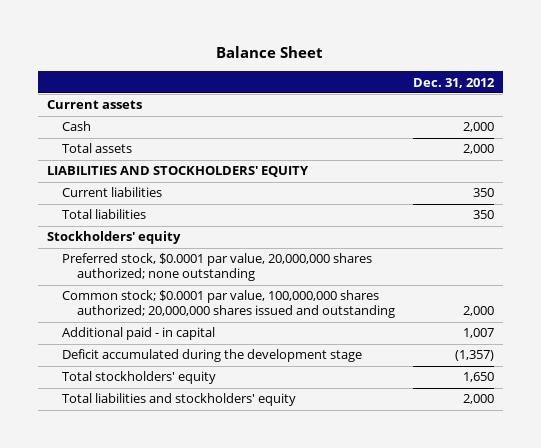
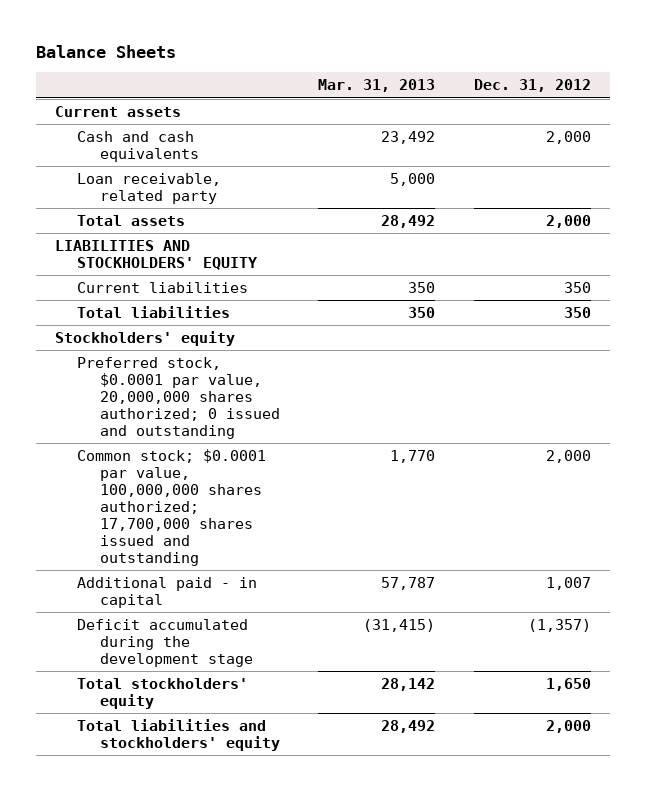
- Balance Sheet
+ Balance Sheets
- | Dec. 31, 2012
+ | Mar. 31, 2013 | Dec. 31, 2012
- Cash | 2,000
+ Cash and cash equivalents | 23,492 | 2,000
+ Loan receivable, related party | 5,000 |
- Preferred stock, $0.0001 par value, 20,000,000 shares authorized; none outstanding
- Common stock; $0.0001 par value, 100,000,000 shares authorized; 20,000,000 shares issued and outstanding | 2,000
+ Preferred stock, $0.0001 par value, 20,000,000 shares authorized; 0 issued and outstanding
+ Common stock; $0.0001 par value, 100,000,000 shares authorized; 17,700,000 shares issued and outstanding | 1,770 | 2,000

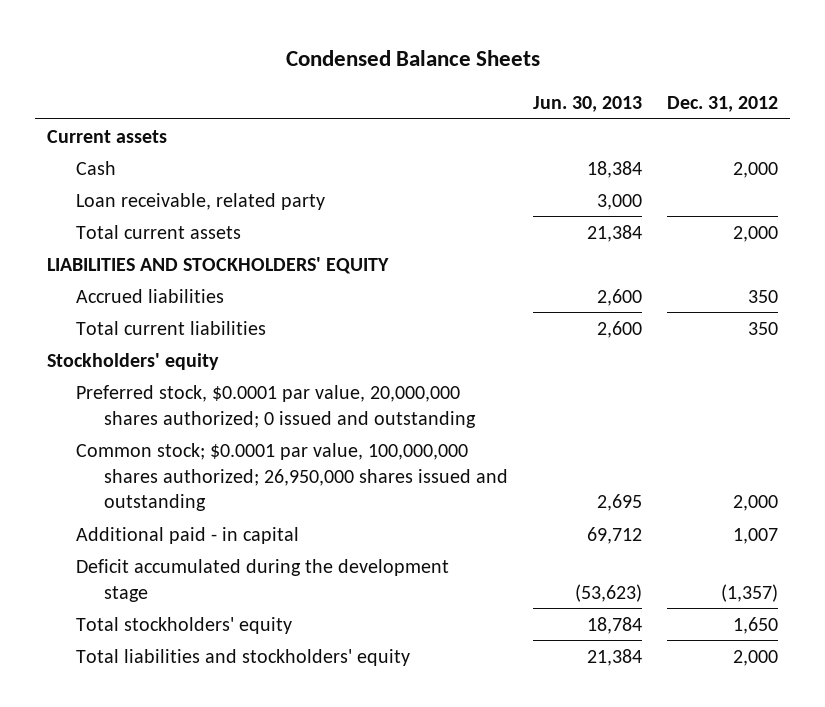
- Balance Sheets
+ Condensed Balance Sheets
- | Mar. 31, 2013 | Dec. 31, 2012
+ | Jun. 30, 2013 | Dec. 31, 2012
- Cash and cash equivalents | 23,492 | 2,000
+ Cash | 18,384 | 2,000
- Total assets | 28,492 | 2,000
+ Total current assets | 21,384 | 2,000
- Current liabilities | 350 | 350
- Total liabilities | 350 | 350
+ Accrued liabilities | 2,600 | 350
+ Total current liabilities | 2,600 | 350
- Common stock; $0.0001 par value, 100,000,000 shares authorized; 17,700,000 shares issued and outstanding | 1,770 | 2,000
+ Common stock; $0.0001 par value, 100,000,000 shares authorized; 26,950,000 shares issued and outstanding | 2,695 | 2,000

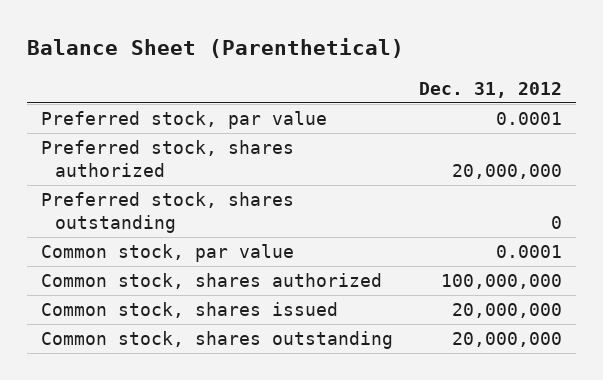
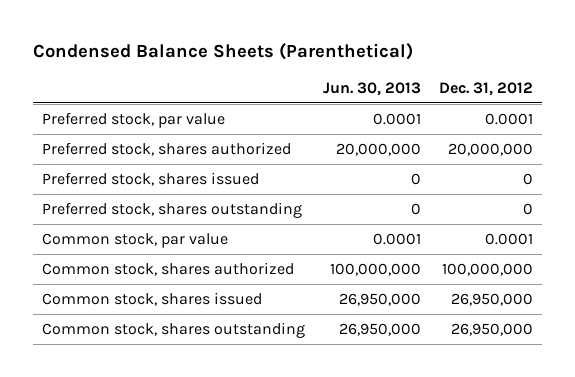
- Balance Sheet (Parenthetical)
+ Condensed Balance Sheets (Parenthetical)
- | Dec. 31, 2012
+ | Jun. 30, 2013 | Dec. 31, 2012
+ Preferred stock, shares issued | 0 | 0
- Common stock, shares issued | 20,000,000
- Common stock, shares outstanding | 20,000,000
+ Common stock, shares issued | 26,950,000 | 26,950,000
+ Common stock, shares outstanding | 26,950,000 | 26,950,000

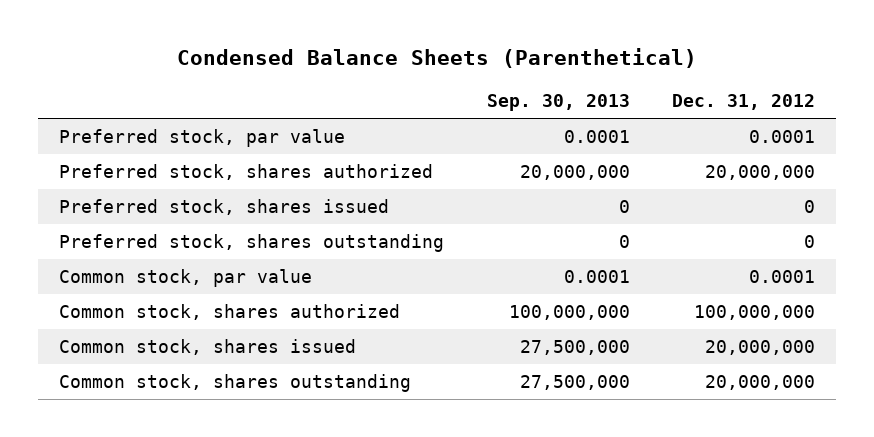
- | Jun. 30, 2013 | Dec. 31, 2012
+ | Sep. 30, 2013 | Dec. 31, 2012
- Common stock, shares issued | 26,950,000 | 26,950,000
- Common stock, shares outstanding | 26,950,000 | 26,950,000
+ Common stock, shares issued | 27,500,000 | 20,000,000
+ Common stock, shares outstanding | 27,500,000 | 20,000,000

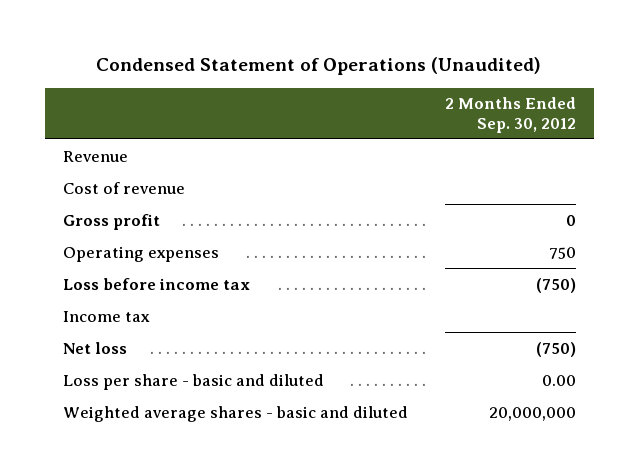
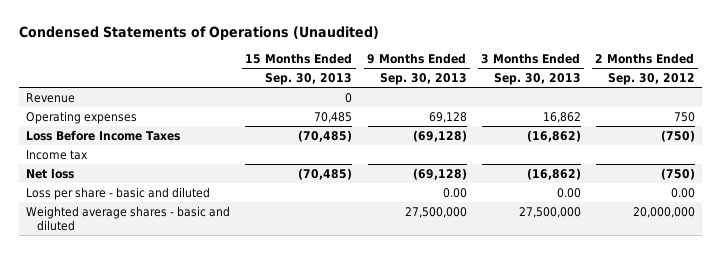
- Condensed Statement of Operations (Unaudited)
+ Condensed Statements of Operations (Unaudited)
- | 2 Months Ended Sep. 30, 2012
+ | 15 Months Ended Sep. 30, 2013 | 9 Months Ended Sep. 30, 2013 | 3 Months Ended Sep. 30, 2013 | 2 Months Ended Sep. 30, 2012
- Cost of revenue
- Gross profit | 0
- Loss before income tax | (750)
+ Loss Before Income Taxes | (70,485) | (69,128) | (16,862) | (750)

